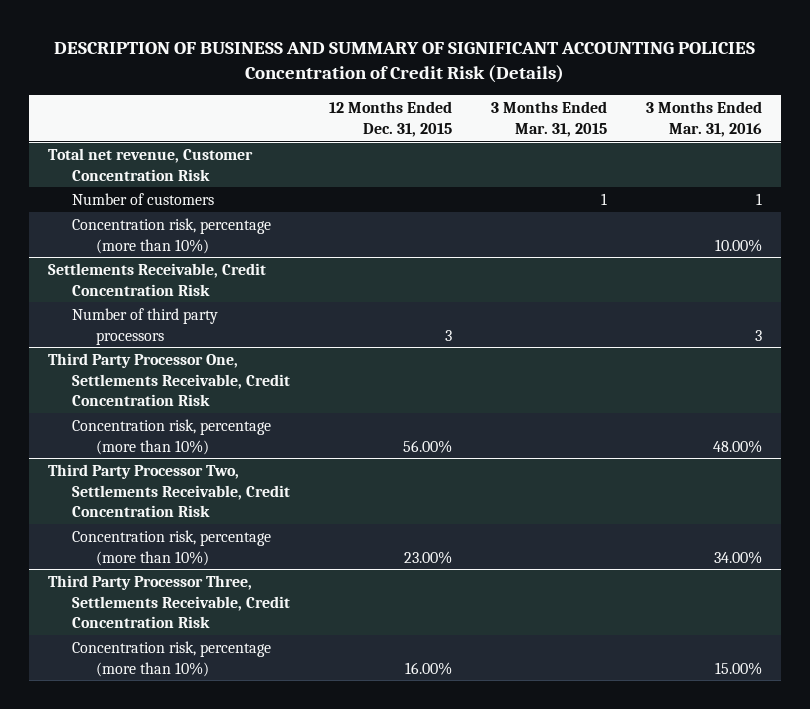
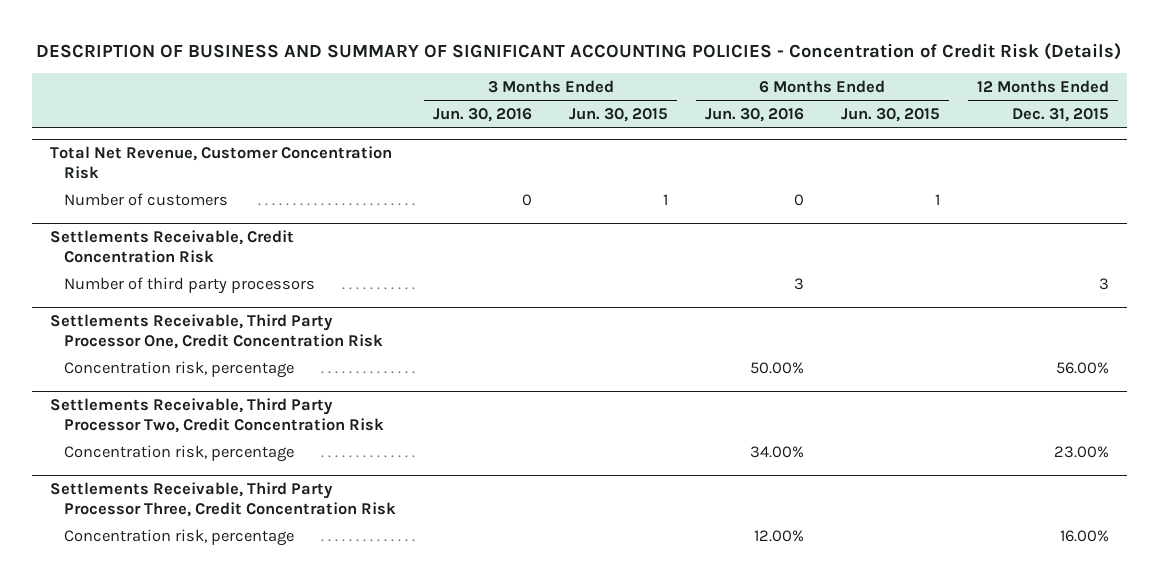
- DESCRIPTION OF BUSINESS AND SUMMARY OF SIGNIFICANT ACCOUNTING POLICIES Concentration of Credit Risk (Details)
+ DESCRIPTION OF BUSINESS AND SUMMARY OF SIGNIFICANT ACCOUNTING POLICIES - Concentration of Credit Risk (Details)
- | 12 Months Ended Dec. 31, 2015 | 3 Months Ended Mar. 31, 2015 | 3 Months Ended Mar. 31, 2016
+ | 3 Months Ended Jun. 30, 2016 | 3 Months Ended Jun. 30, 2015 | 6 Months Ended Jun. 30, 2016 | 6 Months Ended Jun. 30, 2015 | 12 Months Ended Dec. 31, 2015
- Total net revenue, Customer Concentration Risk
+ Total Net Revenue, Customer Concentration Risk
- Concentration risk, percentage (more than 10%) | | | 10.00%
- Third Party Processor One, Settlements Receivable, Credit Concentration Risk
- Concentration risk, percentage (more than 10%) | 56.00% | | 48.00%
- Third Party Processor Two, Settlements Receivable, Credit Concentration Risk
- Concentration risk, percentage (more than 10%) | 23.00% | | 34.00%
- Third Party Processor Three, Settlements Receivable, Credit Concentration Risk
- Concentration risk, percentage (more than 10%) | 16.00% | | 15.00%
+ Settlements Receivable, Third Party Processor One, Credit Concentration Risk
+ Concentration risk, percentage | | | 50.00% | | 56.00%
+ Settlements Receivable, Third Party Processor Two, Credit Concentration Risk
+ Concentration risk, percentage | | | 34.00% | | 23.00%
+ Settlements Receivable, Third Party Processor Three, Credit Concentration Risk
+ Concentration risk, percentage | | | 12.00% | | 16.00%

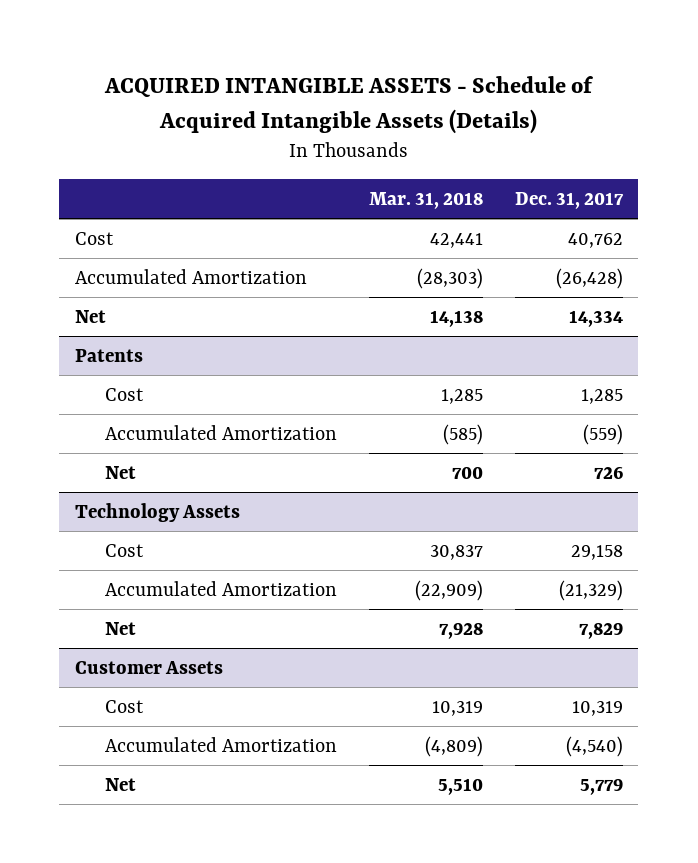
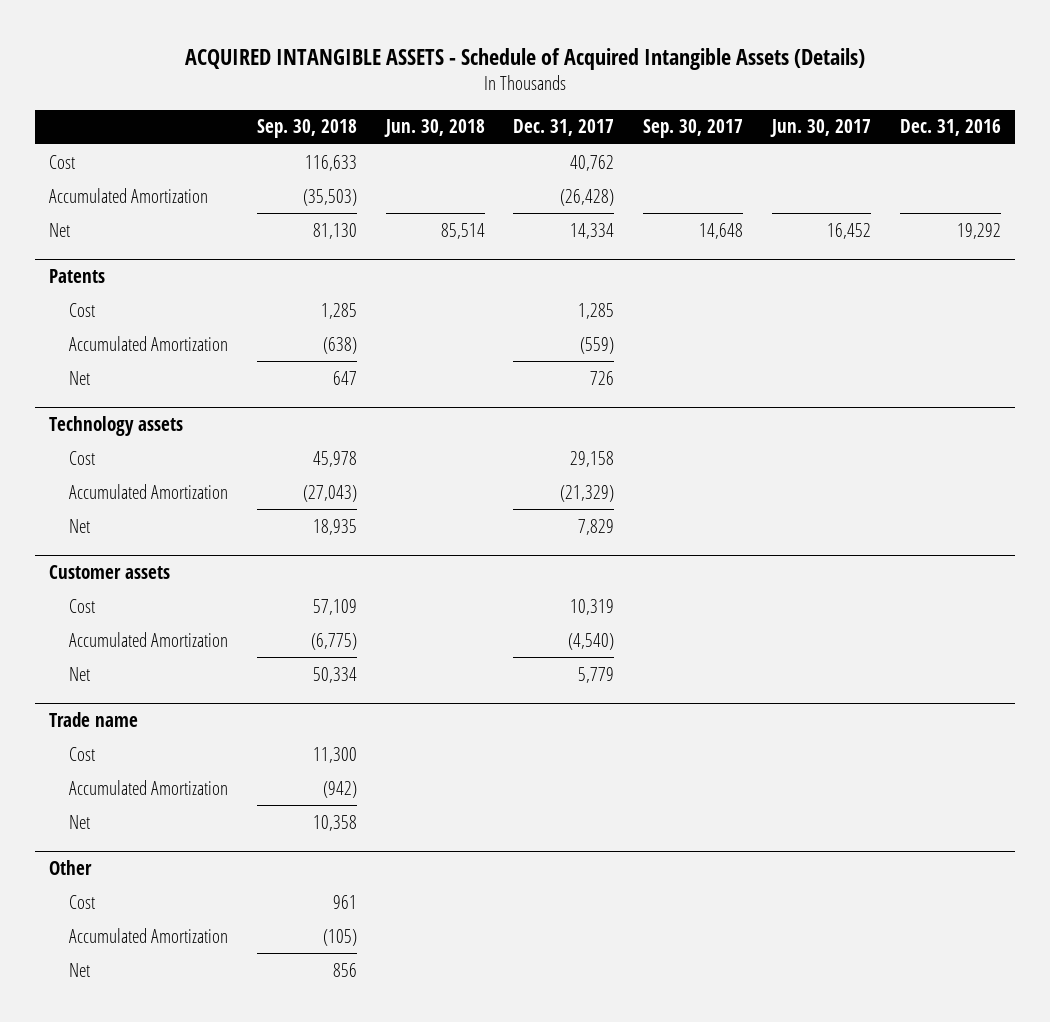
- | Mar. 31, 2018 | Dec. 31, 2017
+ | Sep. 30, 2018 | Jun. 30, 2018 | Dec. 31, 2017 | Sep. 30, 2017 | Jun. 30, 2017 | Dec. 31, 2016
- Technology Assets
+ Technology assets
- Customer Assets
+ Customer assets
+ Trade name
+ Cost | 11,300 | | | | |
+ Accumulated Amortization | (942) | | | | |
+ Net | 10,358 | | | | |
+ Other
+ Cost | 961 | | | | |
+ Accumulated Amortization | (105) | | | | |
+ Net | 856 | | | | |

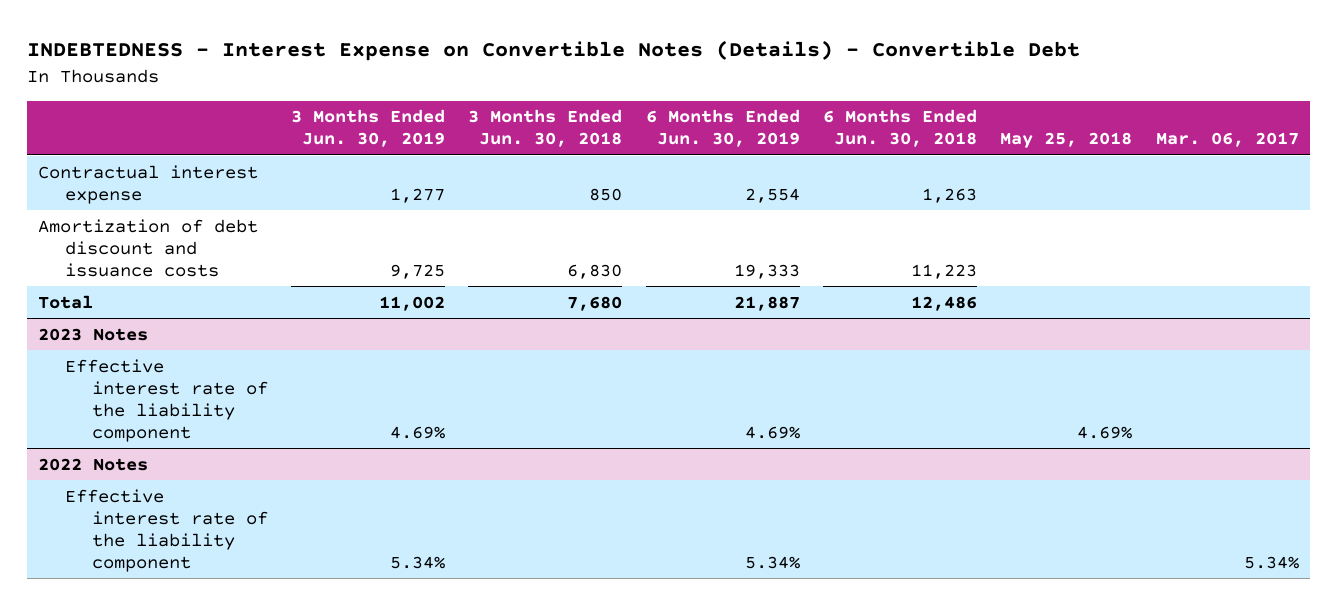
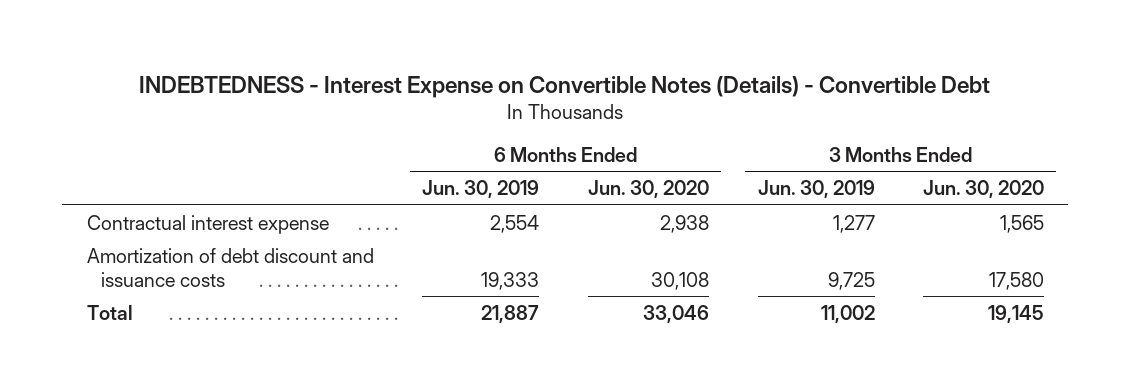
- | 3 Months Ended Jun. 30, 2019 | 3 Months Ended Jun. 30, 2018 | 6 Months Ended Jun. 30, 2019 | 6 Months Ended Jun. 30, 2018 | May 25, 2018 | Mar. 06, 2017
+ | 6 Months Ended Jun. 30, 2019 | 6 Months Ended Jun. 30, 2020 | 3 Months Ended Jun. 30, 2019 | 3 Months Ended Jun. 30, 2020
- 2023 Notes
- Effective interest rate of the liability component | 4.69% | | 4.69% | | 4.69% |
- 2022 Notes
- Effective interest rate of the liability component | 5.34% | | 5.34% | | | 5.34%

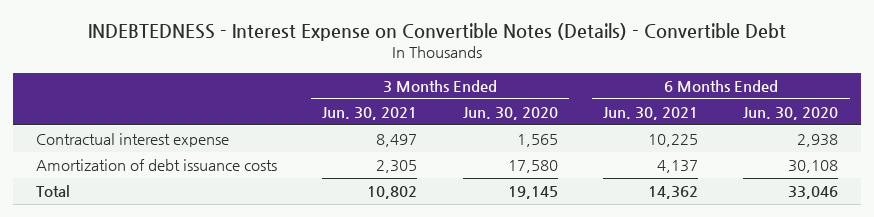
- | 6 Months Ended Jun. 30, 2019 | 6 Months Ended Jun. 30, 2020 | 3 Months Ended Jun. 30, 2019 | 3 Months Ended Jun. 30, 2020
+ | 3 Months Ended Jun. 30, 2021 | 3 Months Ended Jun. 30, 2020 | 6 Months Ended Jun. 30, 2021 | 6 Months Ended Jun. 30, 2020
- Amortization of debt discount and issuance costs | 19,333 | 30,108 | 9,725 | 17,580
+ Amortization of debt issuance costs | 2,305 | 17,580 | 4,137 | 30,108

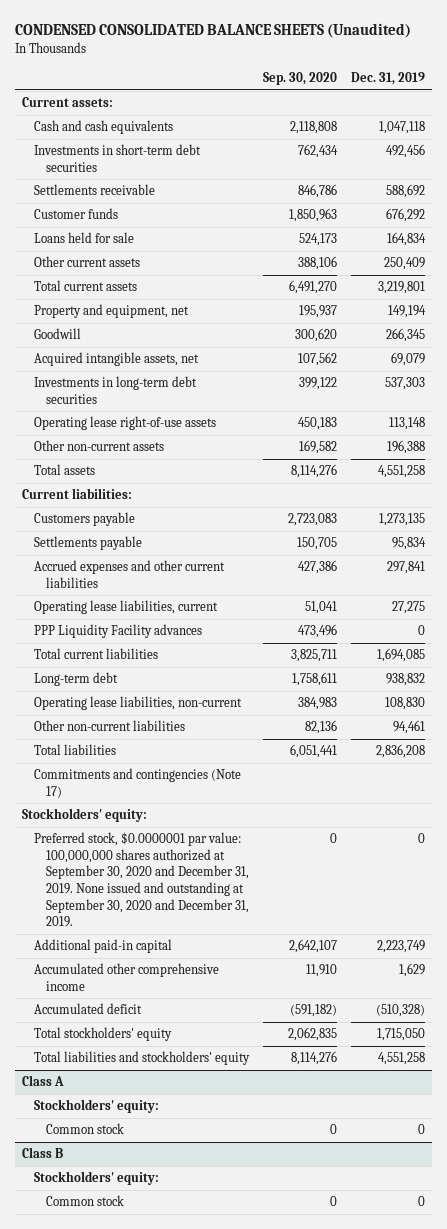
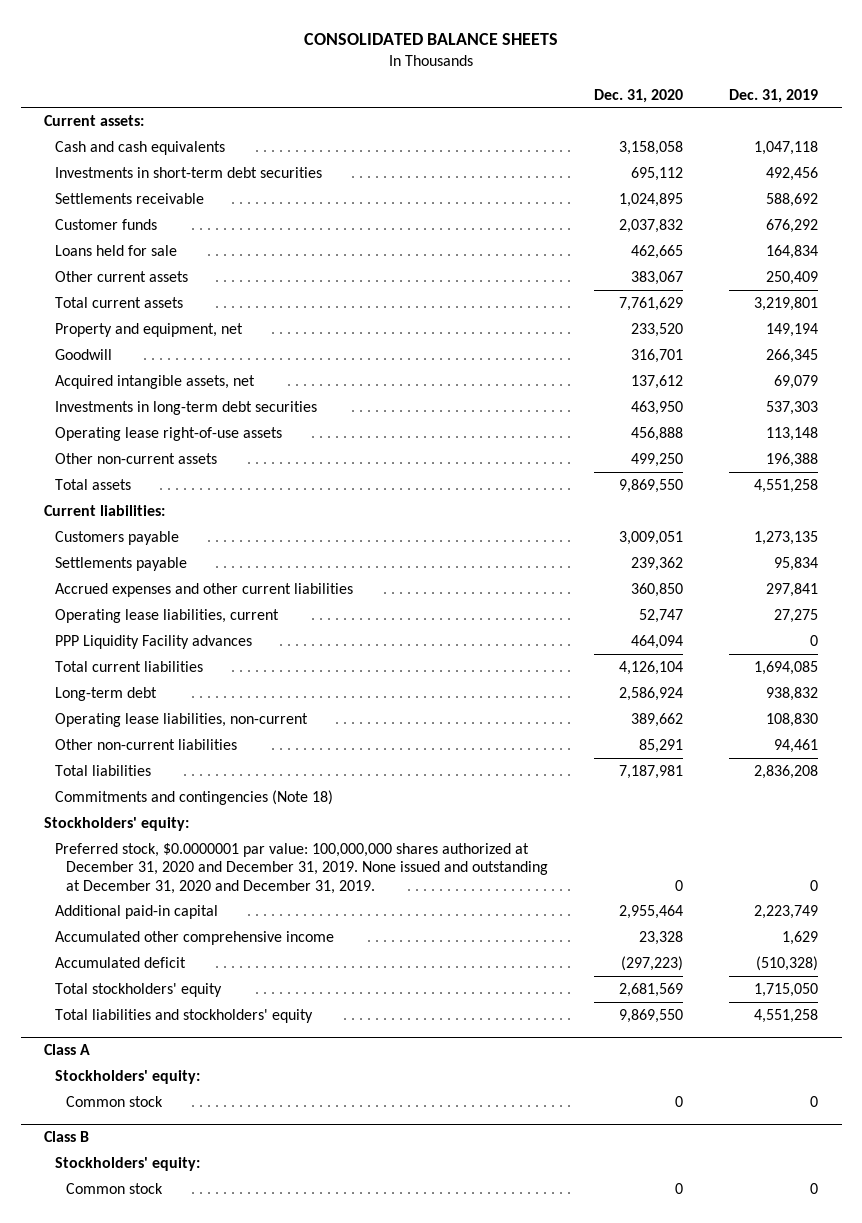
- CONDENSED CONSOLIDATED BALANCE SHEETS (Unaudited)
+ CONSOLIDATED BALANCE SHEETS
- | Sep. 30, 2020 | Dec. 31, 2019
+ | Dec. 31, 2020 | Dec. 31, 2019
- Commitments and contingencies (Note 17)
+ Commitments and contingencies (Note 18)
- Preferred stock, $0.0000001 par value: 100,000,000 shares authorized at September 30, 2020 and December 31, 2019. None issued and outstanding at September 30, 2020 and December 31, 2019. | 0 | 0
+ Preferred stock, $0.0000001 par value: 100,000,000 shares authorized at December 31, 2020 and December 31, 2019. None issued and outstanding at December 31, 2020 and December 31, 2019. | 0 | 0

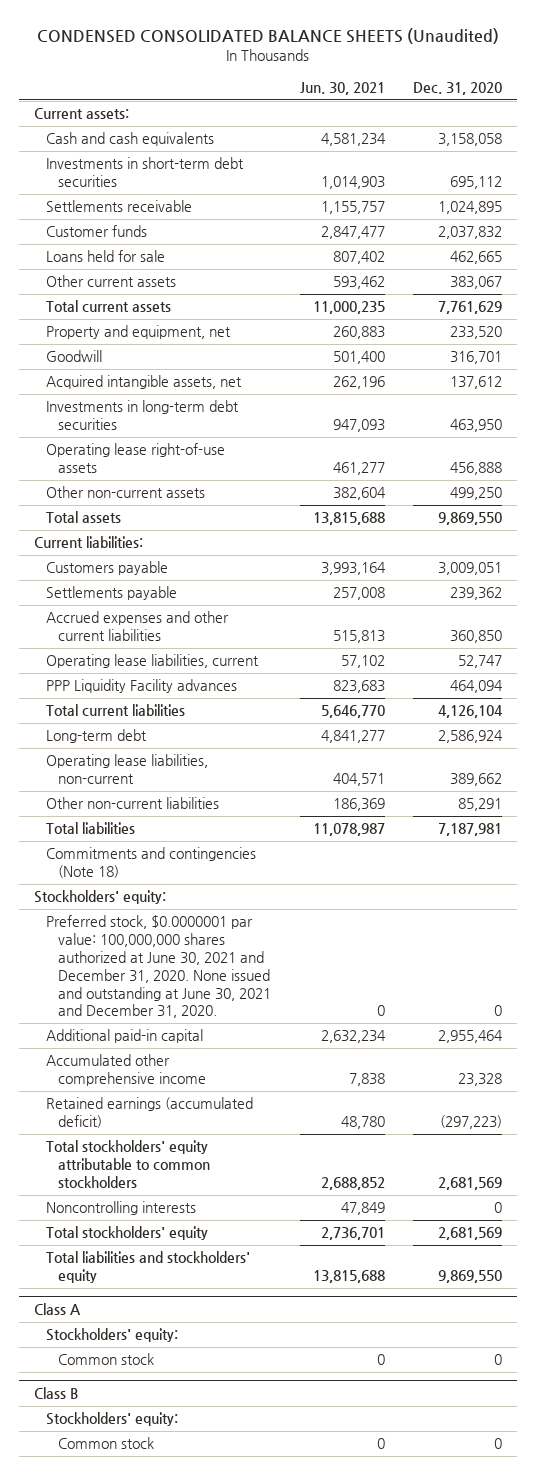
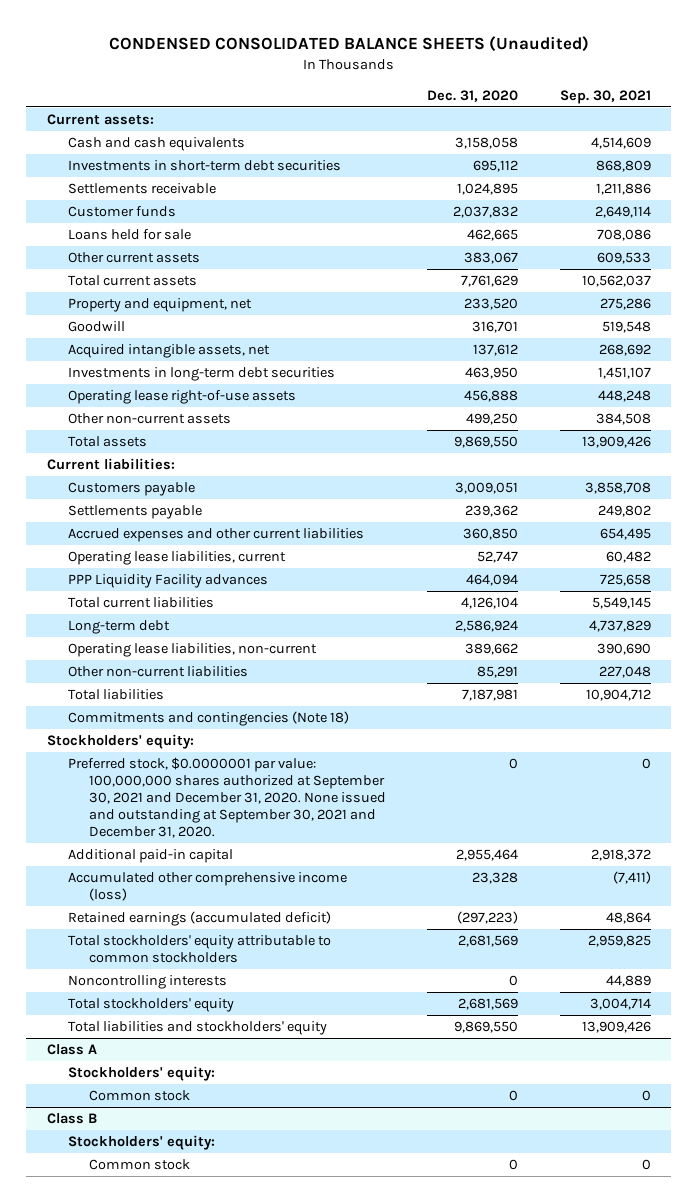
- | Jun. 30, 2021 | Dec. 31, 2020
+ | Dec. 31, 2020 | Sep. 30, 2021
- Preferred stock, $0.0000001 par value: 100,000,000 shares authorized at June 30, 2021 and December 31, 2020. None issued and outstanding at June 30, 2021 and December 31, 2020. | 0 | 0
+ Preferred stock, $0.0000001 par value: 100,000,000 shares authorized at September 30, 2021 and December 31, 2020. None issued and outstanding at September 30, 2021 and December 31, 2020. | 0 | 0
- Accumulated other comprehensive income | 7,838 | 23,328
+ Accumulated other comprehensive income (loss) | 23,328 | (7,411)

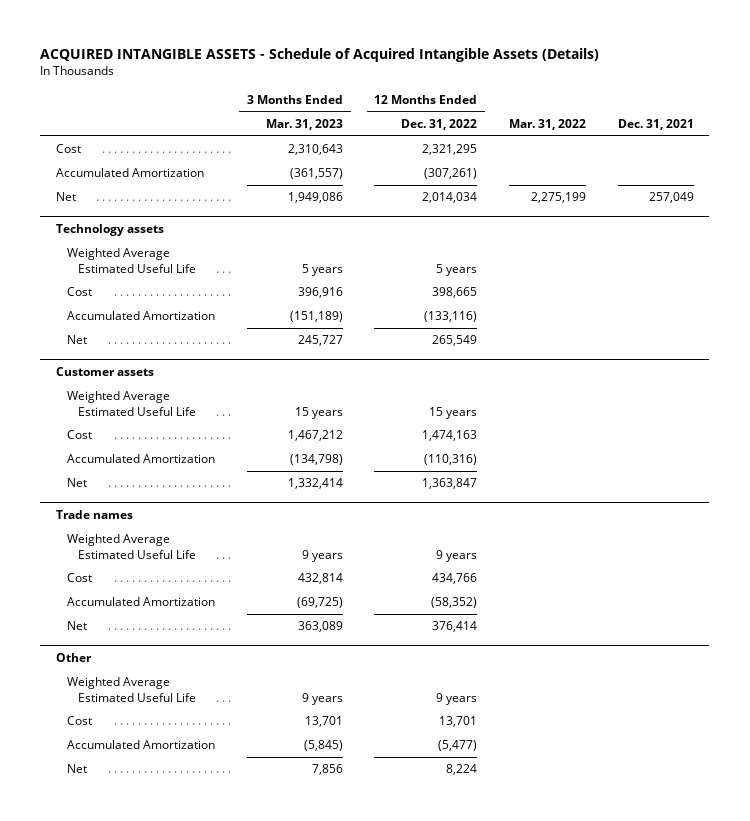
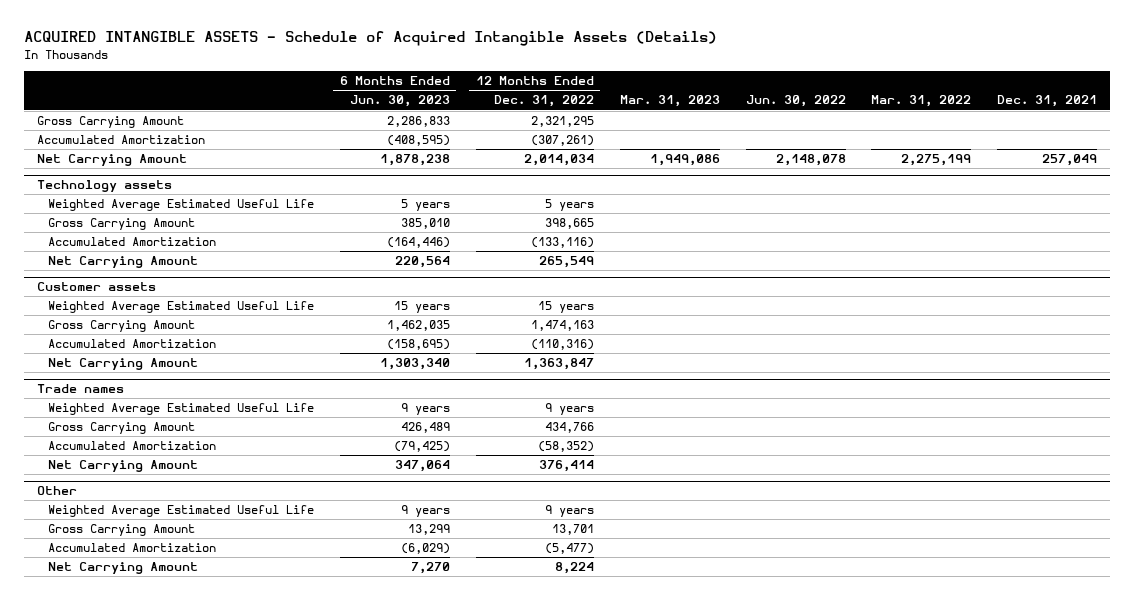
- | 3 Months Ended Mar. 31, 2023 | 12 Months Ended Dec. 31, 2022 | Mar. 31, 2022 | Dec. 31, 2021
+ | 6 Months Ended Jun. 30, 2023 | 12 Months Ended Dec. 31, 2022 | Mar. 31, 2023 | Jun. 30, 2022 | Mar. 31, 2022 | Dec. 31, 2021
- Cost | 2,310,643 | 2,321,295 | |
+ Gross Carrying Amount | 2,286,833 | 2,321,295 | | | |
- Net | 1,949,086 | 2,014,034 | 2,275,199 | 257,049
+ Net Carrying Amount | 1,878,238 | 2,014,034 | 1,949,086 | 2,148,078 | 2,275,199 | 257,049
@ Technology assets
- Cost | 396,916 | 398,665 | |
+ Gross Carrying Amount | 385,010 | 398,665 | | | |
- Net | 245,727 | 265,549 | |
+ Net Carrying Amount | 220,564 | 265,549 | | | |
@ Customer assets
- Cost | 1,467,212 | 1,474,163 | |
+ Gross Carrying Amount | 1,462,035 | 1,474,163 | | | |
- Net | 1,332,414 | 1,363,847 | |
+ Net Carrying Amount | 1,303,340 | 1,363,847 | | | |
@ Trade names
- Cost | 432,814 | 434,766 | |
+ Gross Carrying Amount | 426,489 | 434,766 | | | |
- Net | 363,089 | 376,414 | |
+ Net Carrying Amount | 347,064 | 376,414 | | | |
@ Other
- Cost | 13,701 | 13,701 | |
+ Gross Carrying Amount | 13,299 | 13,701 | | | |
- Net | 7,856 | 8,224 | |
+ Net Carrying Amount | 7,270 | 8,224 | | | |

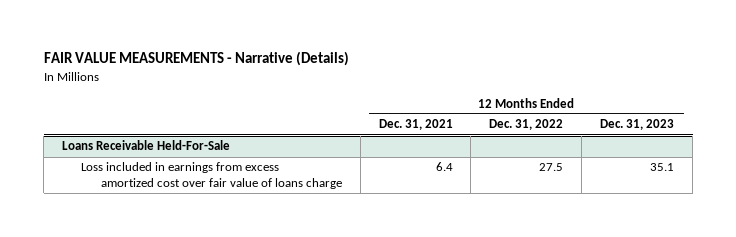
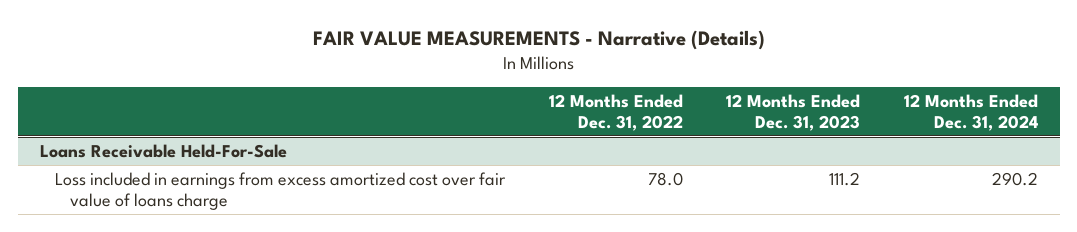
- | 12 Months Ended Dec. 31, 2021 | 12 Months Ended Dec. 31, 2022 | 12 Months Ended Dec. 31, 2023
+ | 12 Months Ended Dec. 31, 2022 | 12 Months Ended Dec. 31, 2023 | 12 Months Ended Dec. 31, 2024
@ Loans Receivable Held-For-Sale
- Loss included in earnings from excess amortized cost over fair value of loans charge | 6.4 | 27.5 | 35.1
+ Loss included in earnings from excess amortized cost over fair value of loans charge | 78.0 | 111.2 | 290.2

